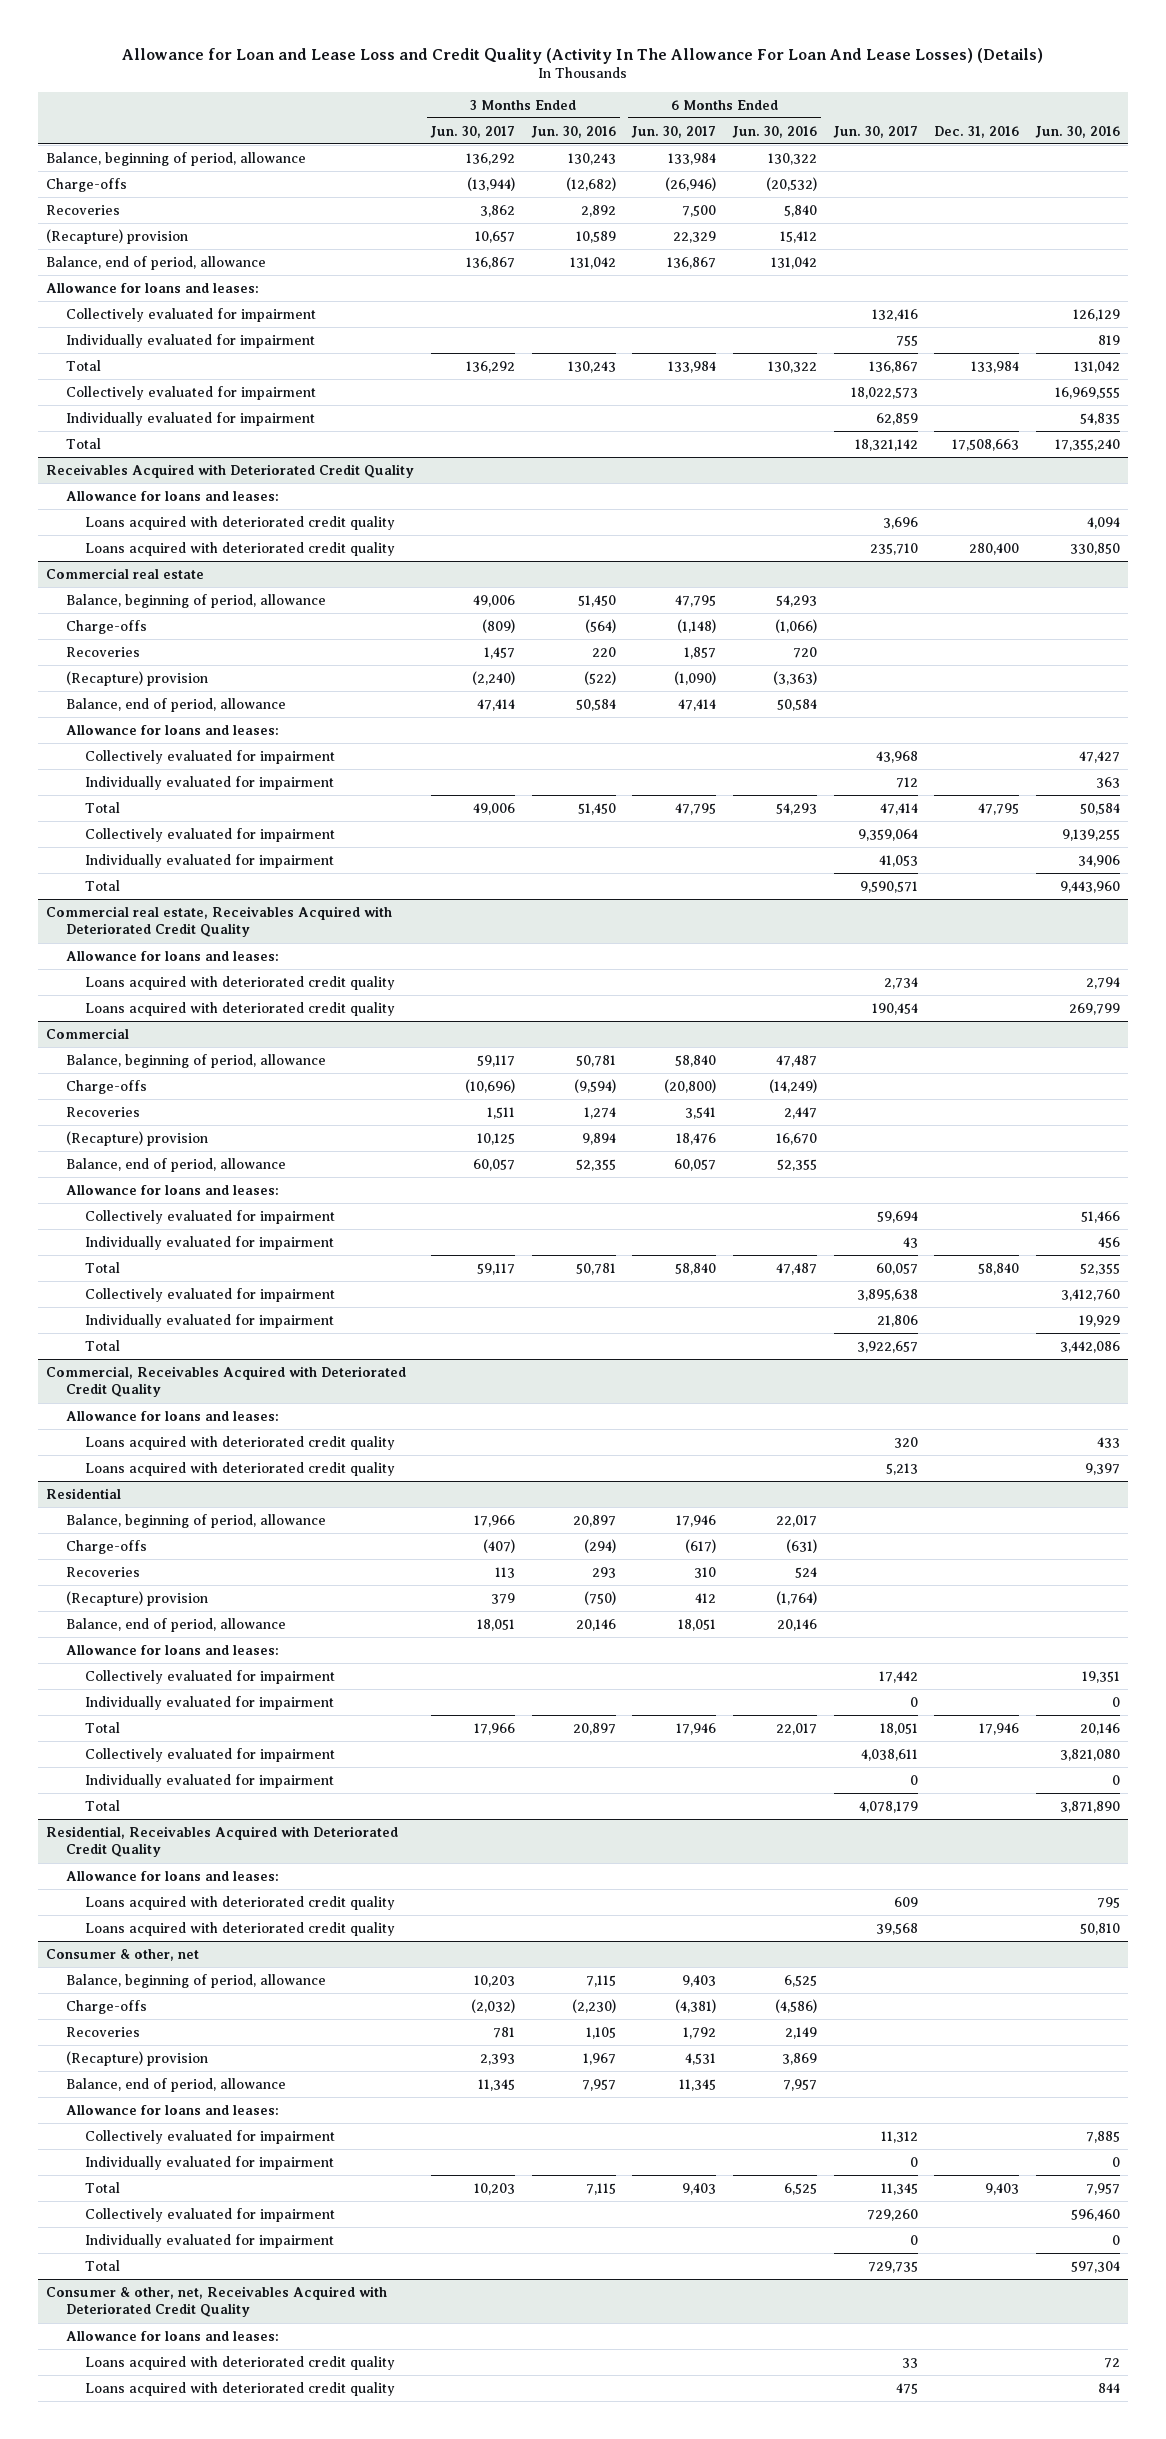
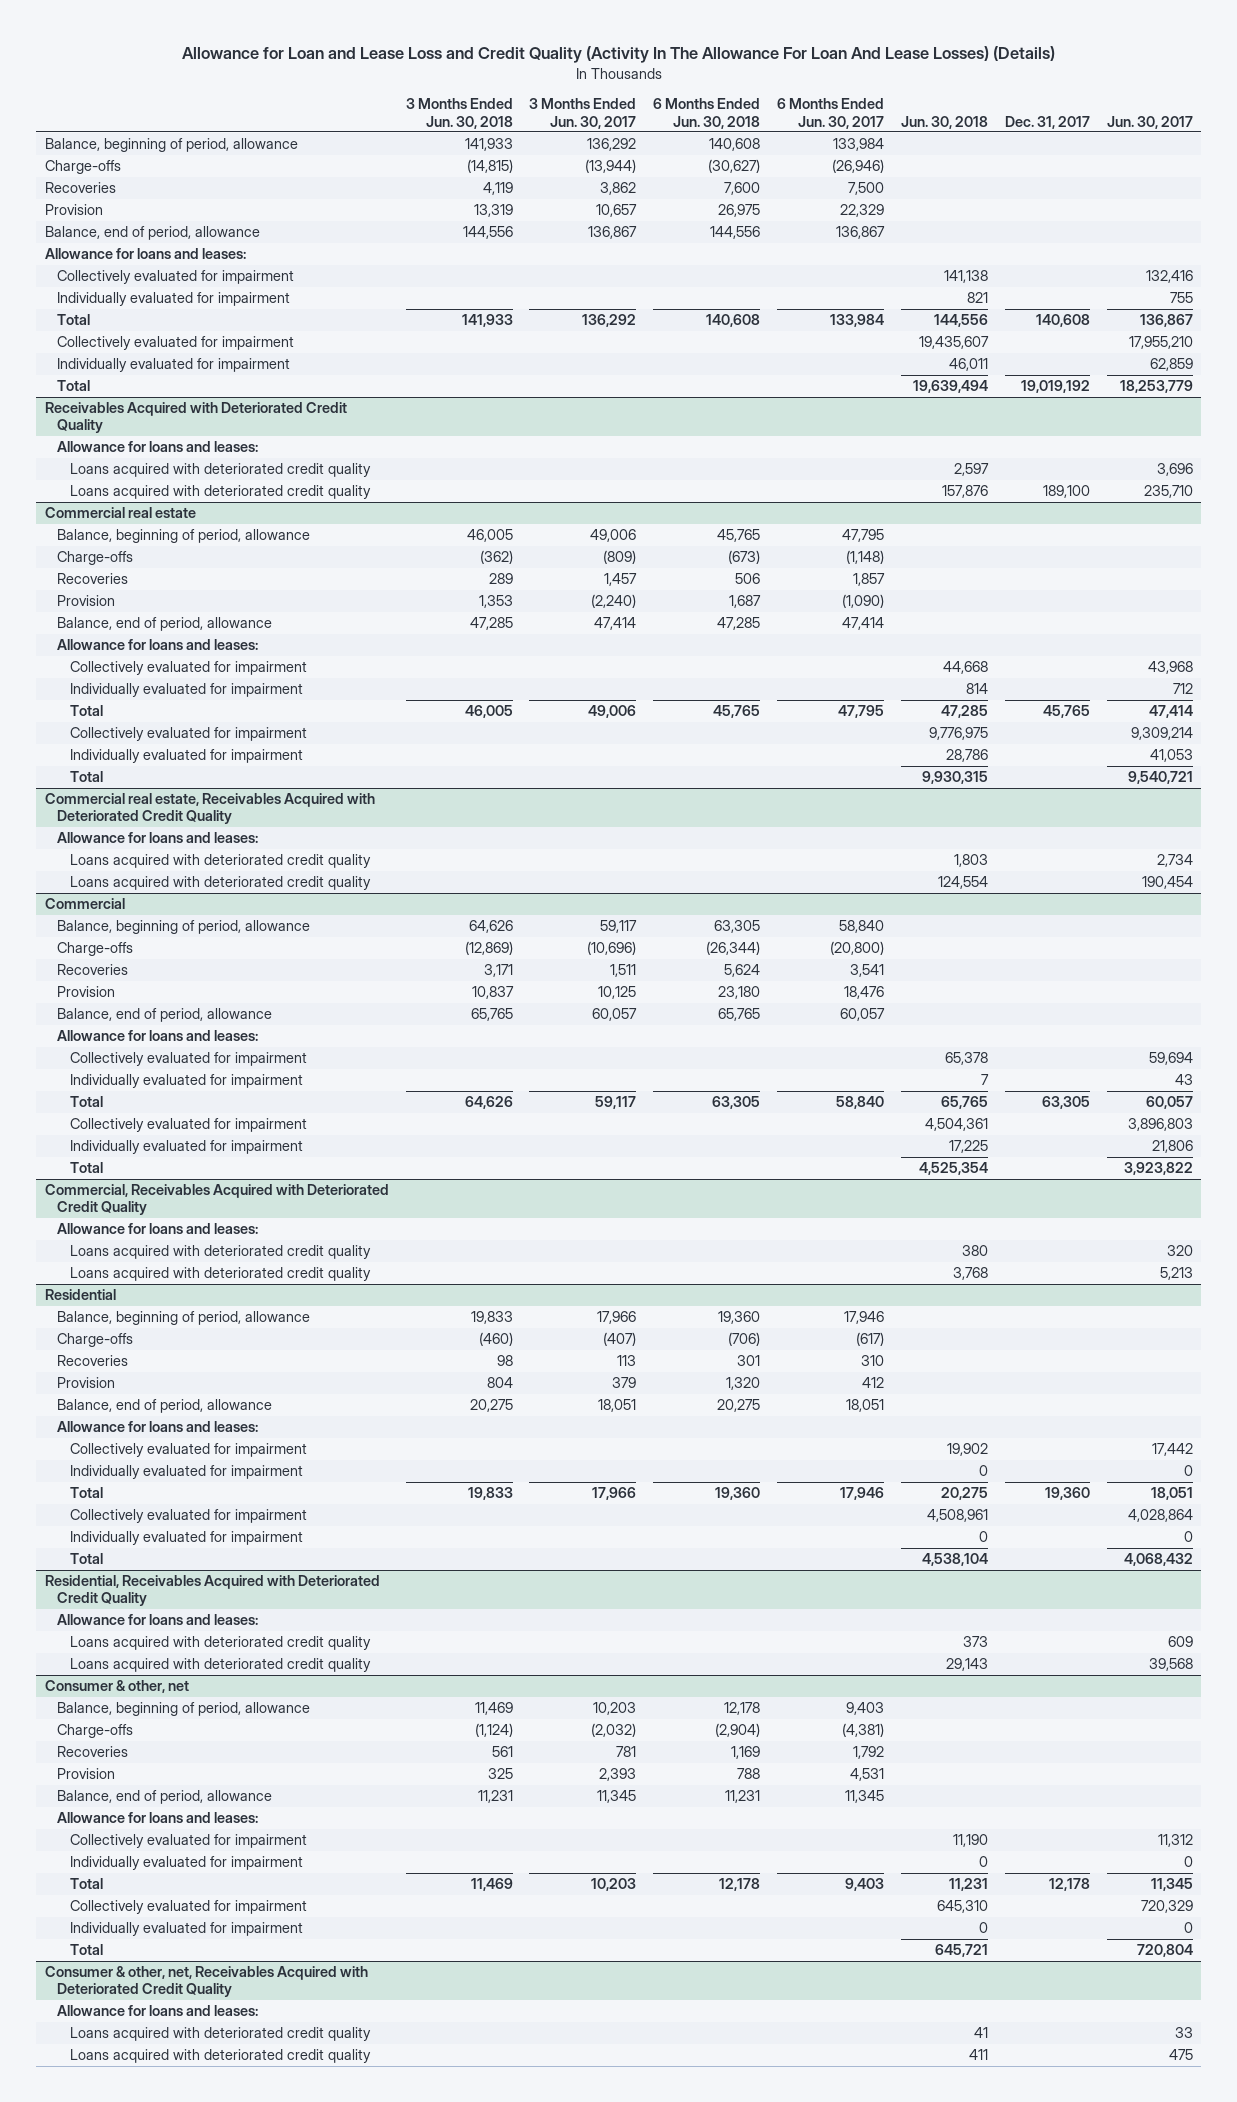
- | 3 Months Ended Jun. 30, 2017 | 3 Months Ended Jun. 30, 2016 | 6 Months Ended Jun. 30, 2017 | 6 Months Ended Jun. 30, 2016 | Jun. 30, 2017 | Dec. 31, 2016 | Jun. 30, 2016
+ | 3 Months Ended Jun. 30, 2018 | 3 Months Ended Jun. 30, 2017 | 6 Months Ended Jun. 30, 2018 | 6 Months Ended Jun. 30, 2017 | Jun. 30, 2018 | Dec. 31, 2017 | Jun. 30, 2017
- (Recapture) provision | 10,657 | 10,589 | 22,329 | 15,412 | | |
+ Provision | 13,319 | 10,657 | 26,975 | 22,329 | | |
- Collectively evaluated for impairment | | | | | 18,022,573 | | 16,969,555
+ Collectively evaluated for impairment | | | | | 19,435,607 | | 17,955,210
- Total | | | | | 18,321,142 | 17,508,663 | 17,355,240
+ Total | | | | | 19,639,494 | 19,019,192 | 18,253,779
@ Commercial real estate
- (Recapture) provision | (2,240) | (522) | (1,090) | (3,363) | | |
+ Provision | 1,353 | (2,240) | 1,687 | (1,090) | | |
- Collectively evaluated for impairment | | | | | 9,359,064 | | 9,139,255
+ Collectively evaluated for impairment | | | | | 9,776,975 | | 9,309,214
- Total | | | | | 9,590,571 | | 9,443,960
+ Total | | | | | 9,930,315 | | 9,540,721
@ Commercial
- (Recapture) provision | 10,125 | 9,894 | 18,476 | 16,670 | | |
+ Provision | 10,837 | 10,125 | 23,180 | 18,476 | | |
- Collectively evaluated for impairment | | | | | 3,895,638 | | 3,412,760
+ Collectively evaluated for impairment | | | | | 4,504,361 | | 3,896,803
- Total | | | | | 3,922,657 | | 3,442,086
+ Total | | | | | 4,525,354 | | 3,923,822
@ Residential
- (Recapture) provision | 379 | (750) | 412 | (1,764) | | |
+ Provision | 804 | 379 | 1,320 | 412 | | |
- Collectively evaluated for impairment | | | | | 4,038,611 | | 3,821,080
+ Collectively evaluated for impairment | | | | | 4,508,961 | | 4,028,864
- Total | | | | | 4,078,179 | | 3,871,890
+ Total | | | | | 4,538,104 | | 4,068,432
@ Consumer & other, net
- (Recapture) provision | 2,393 | 1,967 | 4,531 | 3,869 | | |
+ Provision | 325 | 2,393 | 788 | 4,531 | | |
- Collectively evaluated for impairment | | | | | 729,260 | | 596,460
+ Collectively evaluated for impairment | | | | | 645,310 | | 720,329
- Total | | | | | 729,735 | | 597,304
+ Total | | | | | 645,721 | | 720,804

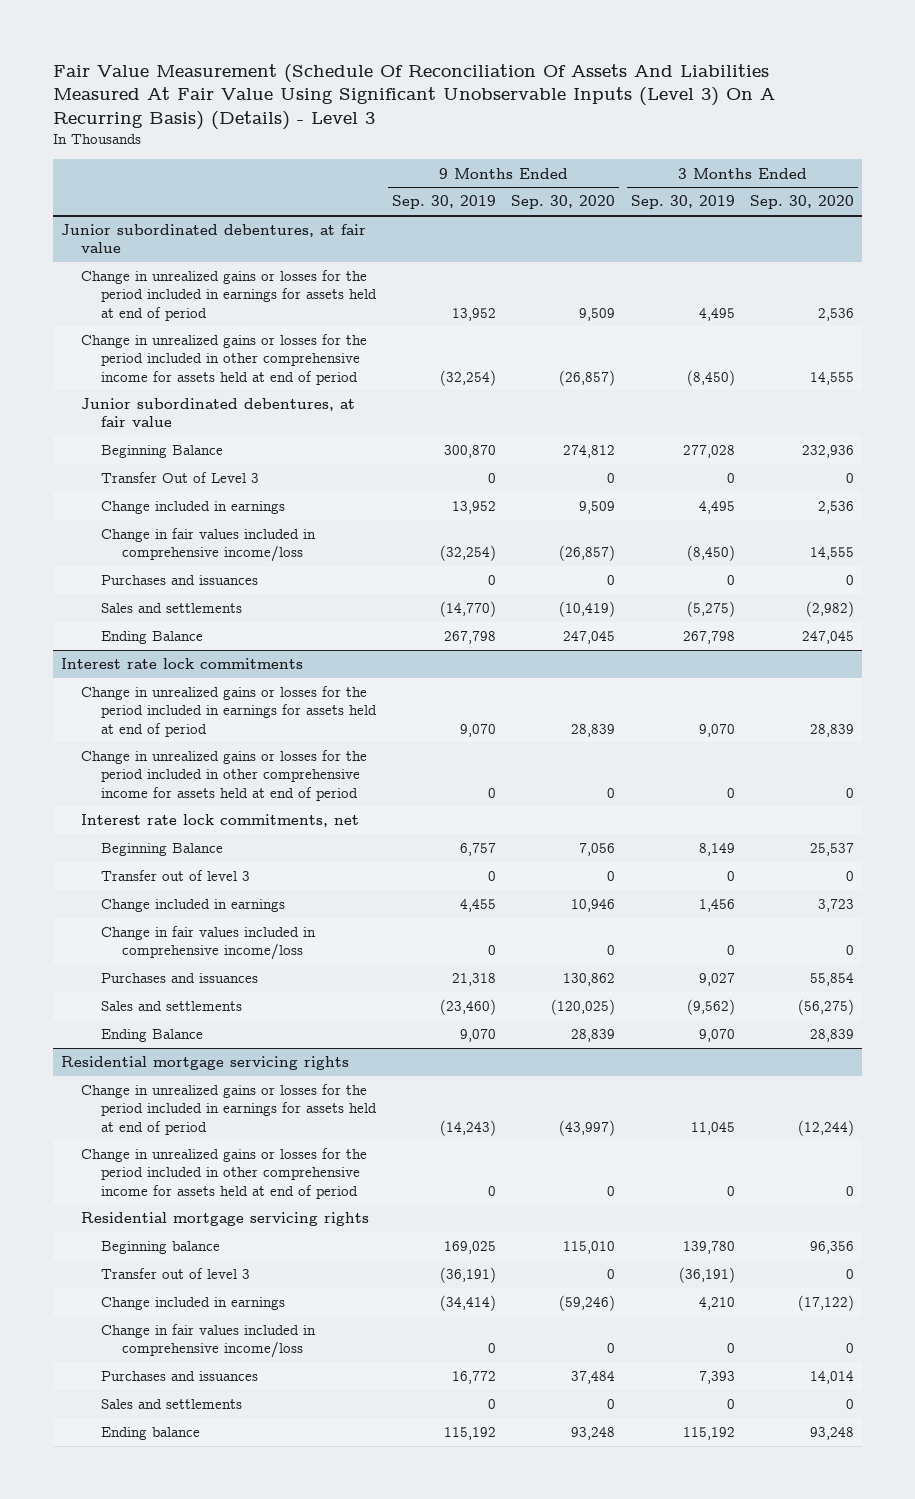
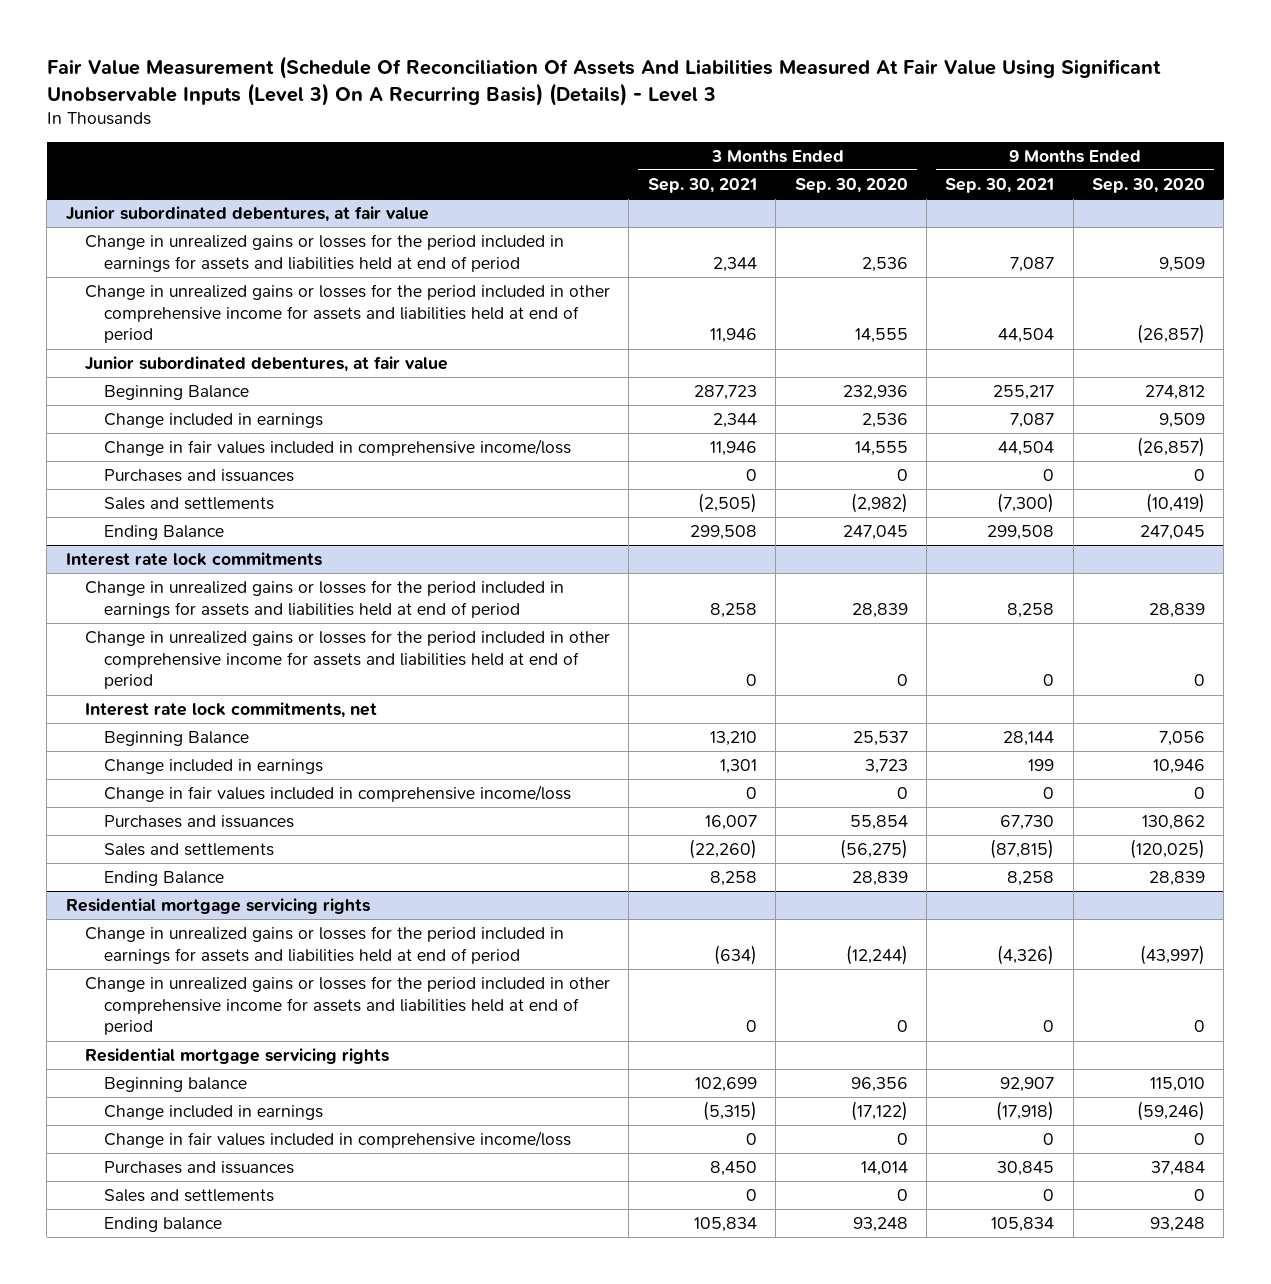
- | 9 Months Ended Sep. 30, 2019 | 9 Months Ended Sep. 30, 2020 | 3 Months Ended Sep. 30, 2019 | 3 Months Ended Sep. 30, 2020
+ | 3 Months Ended Sep. 30, 2021 | 3 Months Ended Sep. 30, 2020 | 9 Months Ended Sep. 30, 2021 | 9 Months Ended Sep. 30, 2020
@ Junior subordinated debentures, at fair value
- Change in unrealized gains or losses for the period included in earnings for assets held at end of period | 13,952 | 9,509 | 4,495 | 2,536
- Change in unrealized gains or losses for the period included in other comprehensive income for assets held at end of period | (32,254) | (26,857) | (8,450) | 14,555
+ Change in unrealized gains or losses for the period included in earnings for assets and liabilities held at end of period | 2,344 | 2,536 | 7,087 | 9,509
+ Change in unrealized gains or losses for the period included in other comprehensive income for assets and liabilities held at end of period | 11,946 | 14,555 | 44,504 | (26,857)
- Transfer Out of Level 3 | 0 | 0 | 0 | 0
@ Interest rate lock commitments
- Change in unrealized gains or losses for the period included in earnings for assets held at end of period | 9,070 | 28,839 | 9,070 | 28,839
- Change in unrealized gains or losses for the period included in other comprehensive income for assets held at end of period | 0 | 0 | 0 | 0
+ Change in unrealized gains or losses for the period included in earnings for assets and liabilities held at end of period | 8,258 | 28,839 | 8,258 | 28,839
+ Change in unrealized gains or losses for the period included in other comprehensive income for assets and liabilities held at end of period | 0 | 0 | 0 | 0
- Transfer out of level 3 | 0 | 0 | 0 | 0
@ Residential mortgage servicing rights
- Change in unrealized gains or losses for the period included in earnings for assets held at end of period | (14,243) | (43,997) | 11,045 | (12,244)
- Change in unrealized gains or losses for the period included in other comprehensive income for assets held at end of period | 0 | 0 | 0 | 0
+ Change in unrealized gains or losses for the period included in earnings for assets and liabilities held at end of period | (634) | (12,244) | (4,326) | (43,997)
+ Change in unrealized gains or losses for the period included in other comprehensive income for assets and liabilities held at end of period | 0 | 0 | 0 | 0
- Transfer out of level 3 | (36,191) | 0 | (36,191) | 0

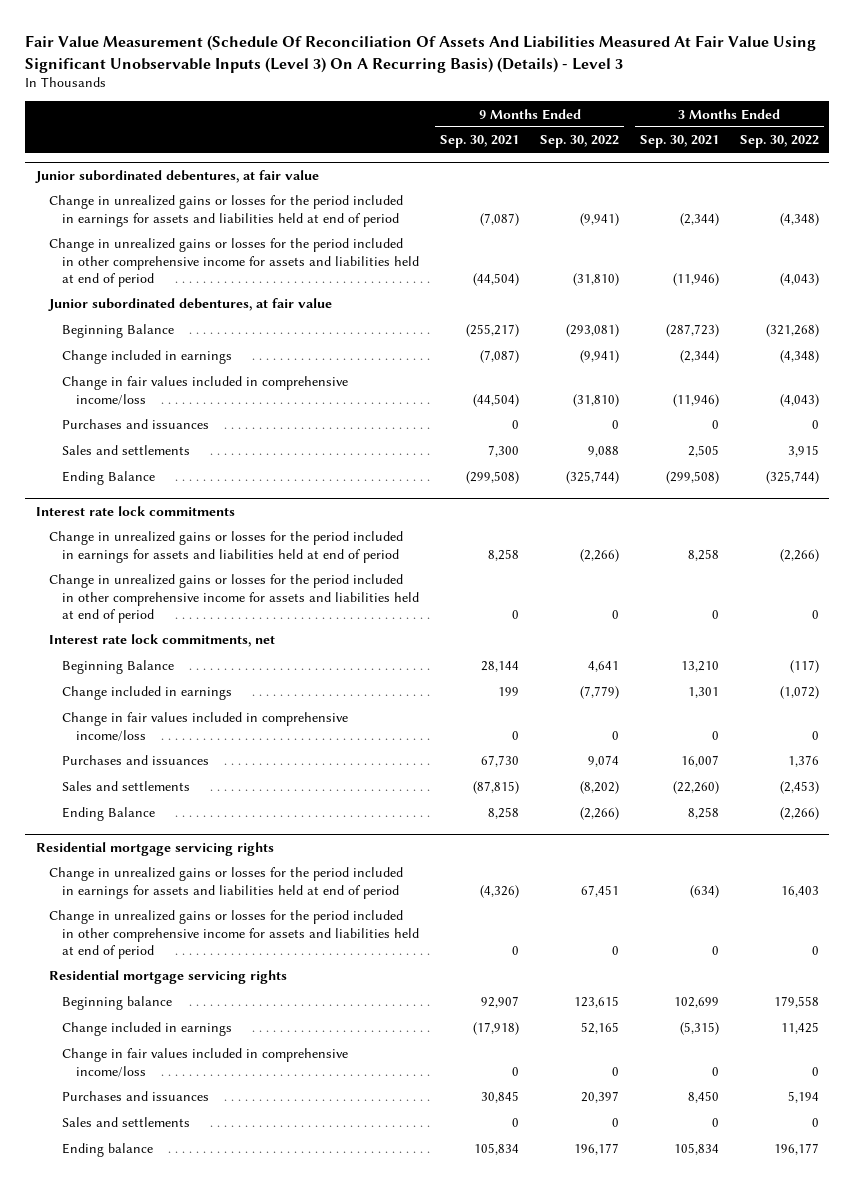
- | 3 Months Ended Sep. 30, 2021 | 3 Months Ended Sep. 30, 2020 | 9 Months Ended Sep. 30, 2021 | 9 Months Ended Sep. 30, 2020
+ | 9 Months Ended Sep. 30, 2021 | 9 Months Ended Sep. 30, 2022 | 3 Months Ended Sep. 30, 2021 | 3 Months Ended Sep. 30, 2022
@ Junior subordinated debentures, at fair value
- Change in unrealized gains or losses for the period included in earnings for assets and liabilities held at end of period | 2,344 | 2,536 | 7,087 | 9,509
- Change in unrealized gains or losses for the period included in other comprehensive income for assets and liabilities held at end of period | 11,946 | 14,555 | 44,504 | (26,857)
+ Change in unrealized gains or losses for the period included in earnings for assets and liabilities held at end of period | (7,087) | (9,941) | (2,344) | (4,348)
+ Change in unrealized gains or losses for the period included in other comprehensive income for assets and liabilities held at end of period | (44,504) | (31,810) | (11,946) | (4,043)
- Beginning Balance | 287,723 | 232,936 | 255,217 | 274,812
- Change included in earnings | 2,344 | 2,536 | 7,087 | 9,509
- Change in fair values included in comprehensive income/loss | 11,946 | 14,555 | 44,504 | (26,857)
+ Beginning Balance | (255,217) | (293,081) | (287,723) | (321,268)
+ Change included in earnings | (7,087) | (9,941) | (2,344) | (4,348)
+ Change in fair values included in comprehensive income/loss | (44,504) | (31,810) | (11,946) | (4,043)
- Sales and settlements | (2,505) | (2,982) | (7,300) | (10,419)
- Ending Balance | 299,508 | 247,045 | 299,508 | 247,045
+ Sales and settlements | 7,300 | 9,088 | 2,505 | 3,915
+ Ending Balance | (299,508) | (325,744) | (299,508) | (325,744)

